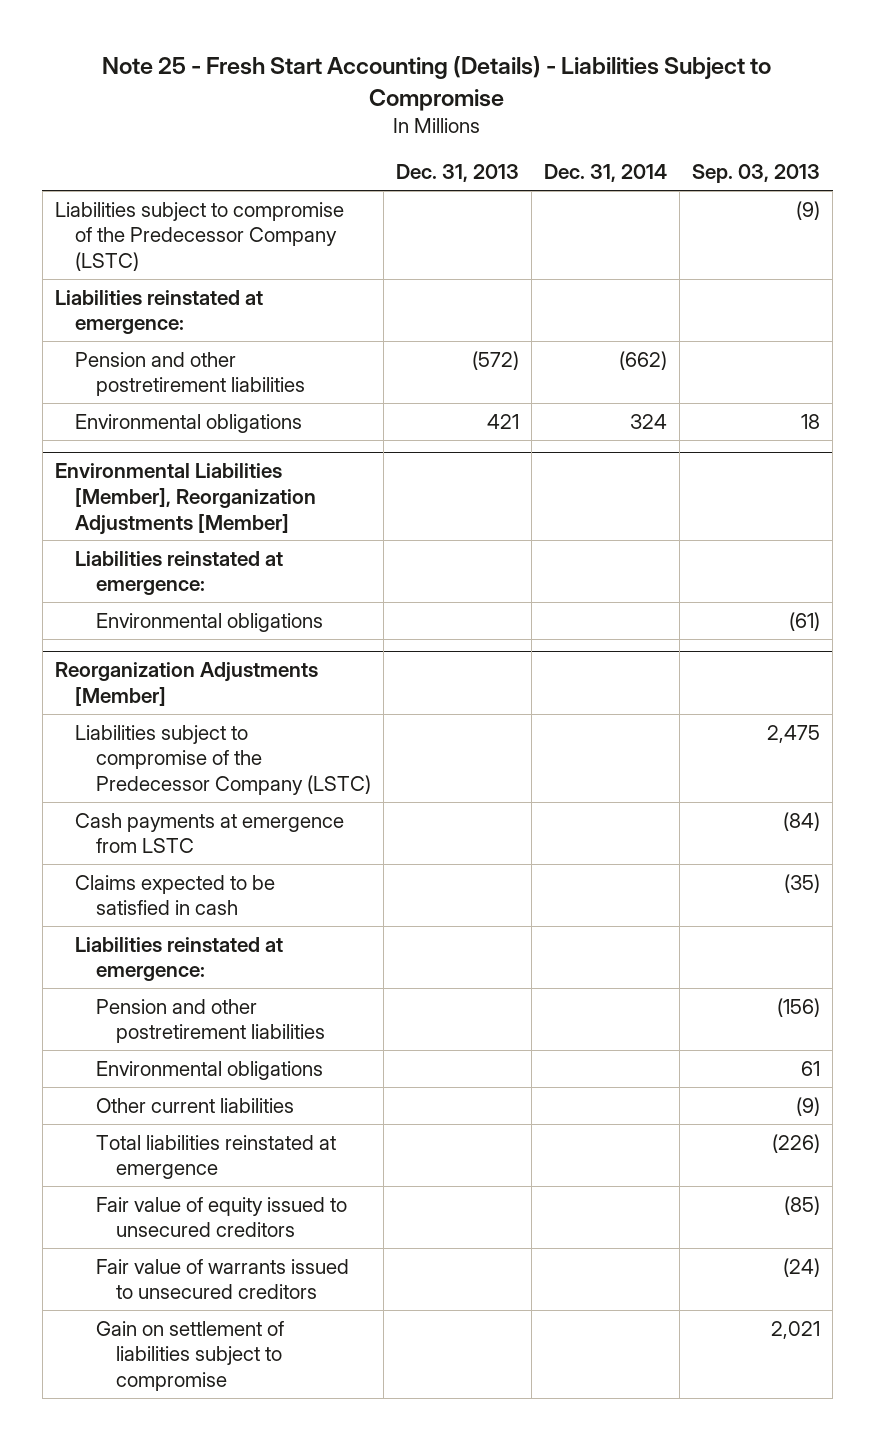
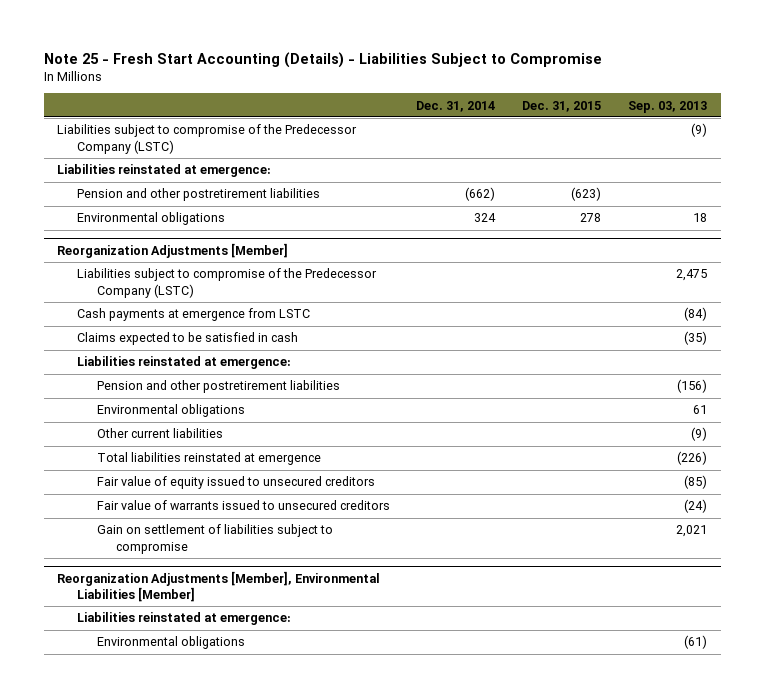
- | Dec. 31, 2013 | Dec. 31, 2014 | Sep. 03, 2013
+ | Dec. 31, 2014 | Dec. 31, 2015 | Sep. 03, 2013
- Environmental Liabilities [Member], Reorganization Adjustments [Member]
- Liabilities reinstated at emergence:
- Environmental obligations | | | (61)
+ Reorganization Adjustments [Member], Environmental Liabilities [Member]
+ Liabilities reinstated at emergence:
+ Environmental obligations | | | (61)

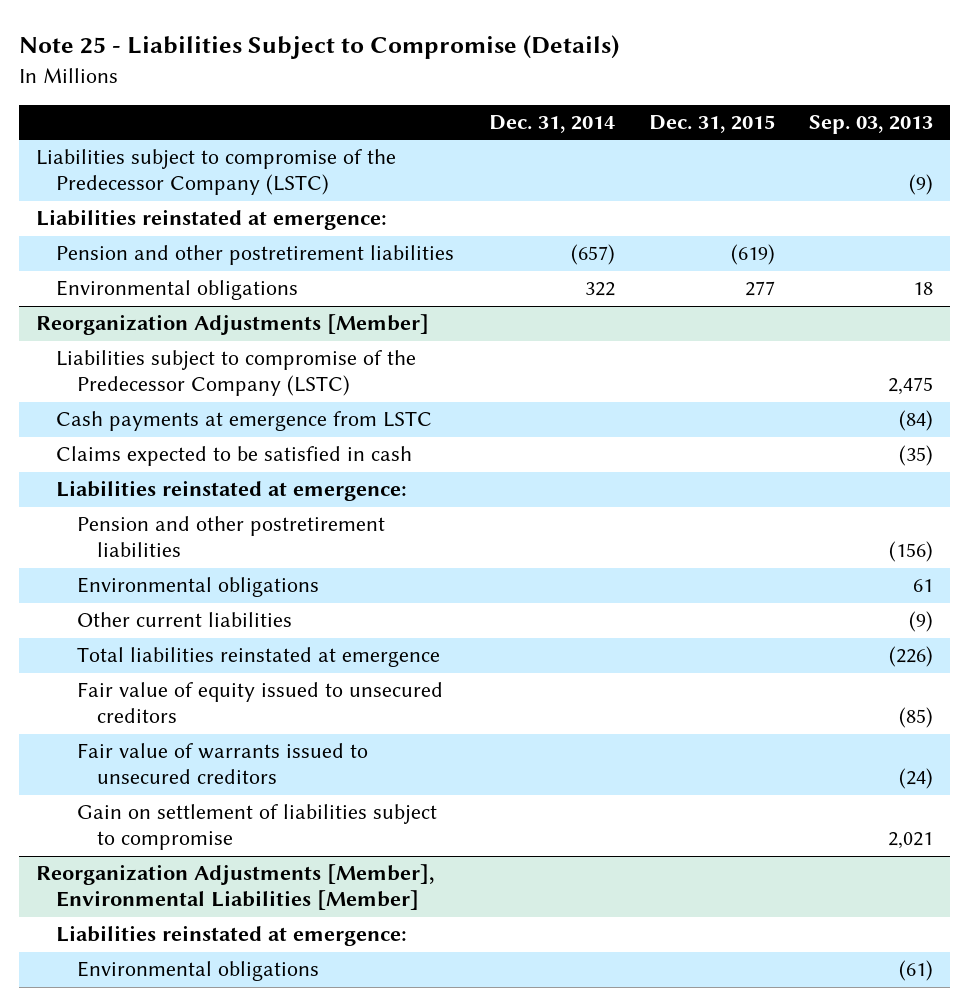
- Note 25 - Fresh Start Accounting (Details) - Liabilities Subject to Compromise
+ Note 25 - Liabilities Subject to Compromise (Details)
- Pension and other postretirement liabilities | (662) | (623) |
- Environmental obligations | 324 | 278 | 18
+ Pension and other postretirement liabilities | (657) | (619) |
+ Environmental obligations | 322 | 277 | 18

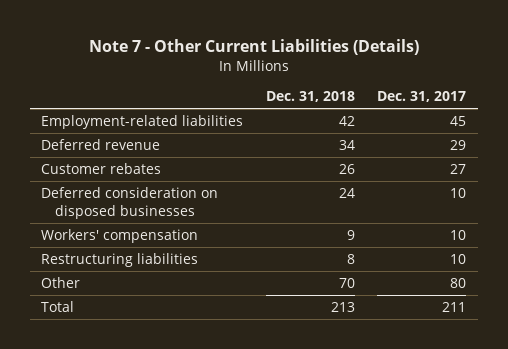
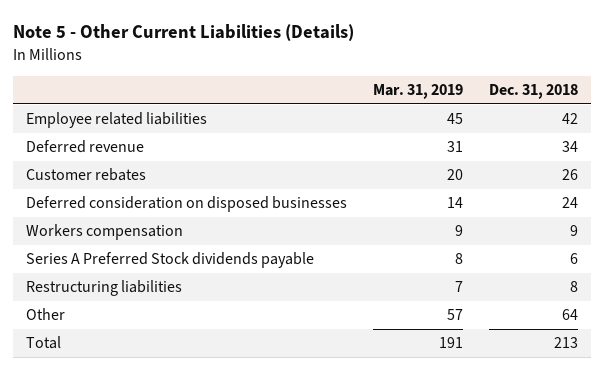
- Note 7 - Other Current Liabilities (Details)
+ Note 5 - Other Current Liabilities (Details)
- | Dec. 31, 2018 | Dec. 31, 2017
+ | Mar. 31, 2019 | Dec. 31, 2018
- Employment-related liabilities | 42 | 45
+ Employee related liabilities | 45 | 42
- Workers' compensation | 9 | 10
+ Workers compensation | 9 | 9
+ Series A Preferred Stock dividends payable | 8 | 6
- Other | 70 | 80
+ Other | 57 | 64

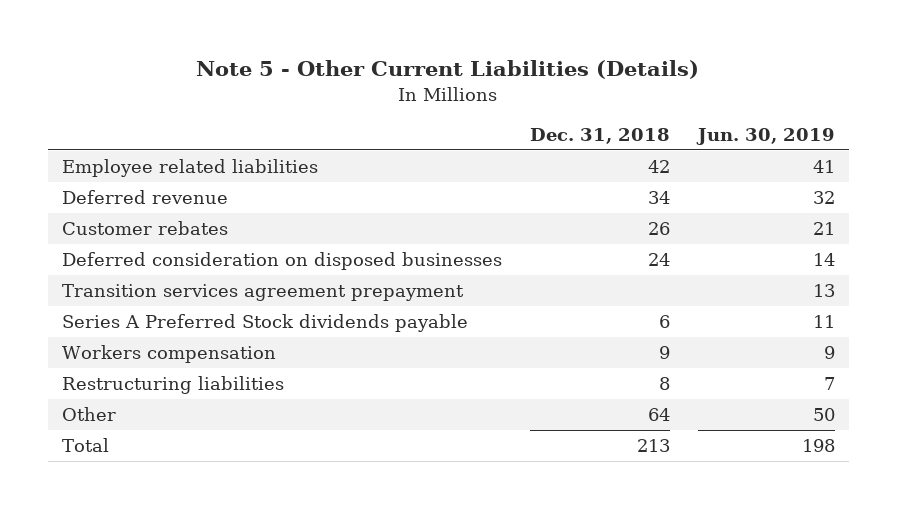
- | Mar. 31, 2019 | Dec. 31, 2018
+ | Dec. 31, 2018 | Jun. 30, 2019
+ Transition services agreement prepayment | | 13
moved down: Workers compensation | 9 | 9

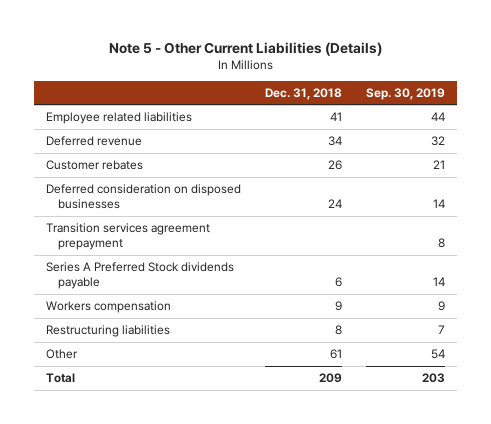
- | Dec. 31, 2018 | Jun. 30, 2019
+ | Dec. 31, 2018 | Sep. 30, 2019
- Employee related liabilities | 42 | 41
+ Employee related liabilities | 41 | 44
- Other | 64 | 50
- Total | 213 | 198
+ Other | 61 | 54
+ Total | 209 | 203

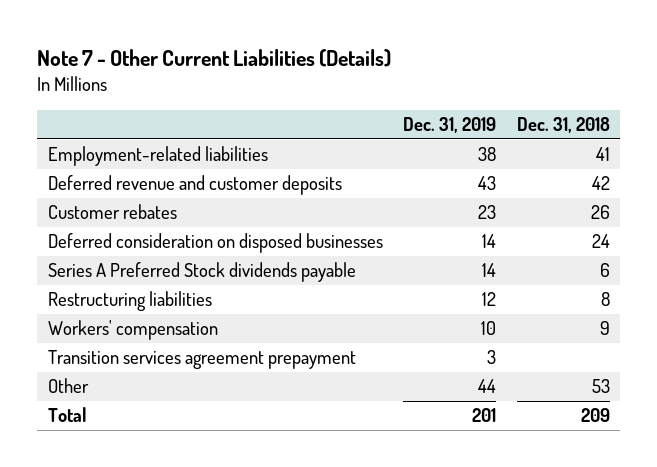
- Note 5 - Other Current Liabilities (Details)
+ Note 7 - Other Current Liabilities (Details)
- | Dec. 31, 2018 | Sep. 30, 2019
+ | Dec. 31, 2019 | Dec. 31, 2018
- Employee related liabilities | 41 | 44
- Deferred revenue | 34 | 32
+ Employment-related liabilities | 38 | 41
+ Deferred revenue and customer deposits | 43 | 42
- Workers compensation | 9 | 9
- Other | 61 | 54
+ Workers' compensation | 10 | 9
moved down: Transition services agreement prepayment | 3 |
+ Other | 44 | 53

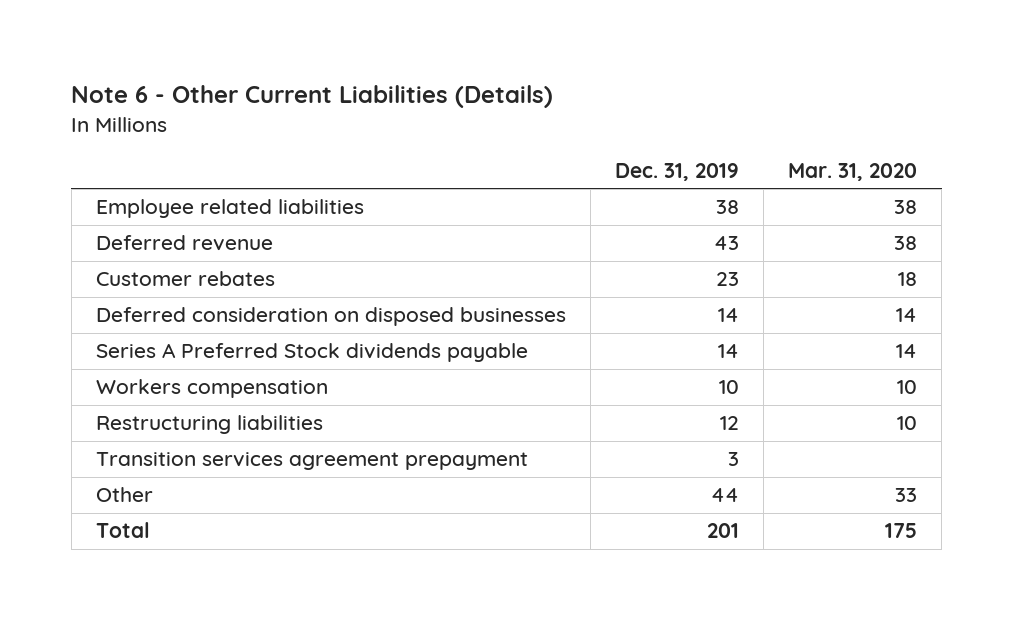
- Note 7 - Other Current Liabilities (Details)
+ Note 6 - Other Current Liabilities (Details)
- | Dec. 31, 2019 | Dec. 31, 2018
+ | Dec. 31, 2019 | Mar. 31, 2020
- Employment-related liabilities | 38 | 41
- Deferred revenue and customer deposits | 43 | 42
+ Employee related liabilities | 38 | 38
+ Deferred revenue | 43 | 38
+ Workers compensation | 10 | 10
- Workers' compensation | 10 | 9

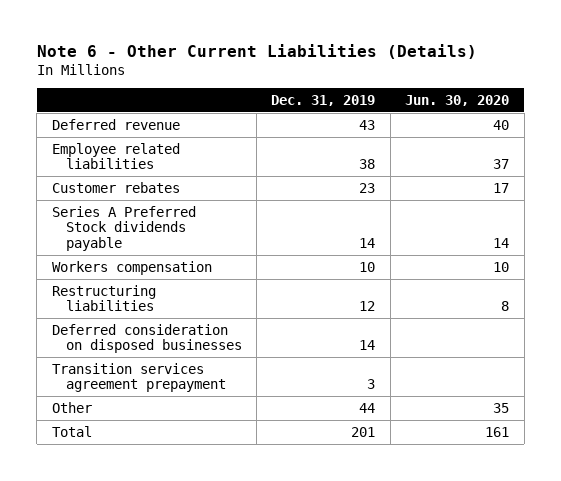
- | Dec. 31, 2019 | Mar. 31, 2020
+ | Dec. 31, 2019 | Jun. 30, 2020
moved down: Employee related liabilities | 38 | 37
moved down: Deferred consideration on disposed businesses | 14 |

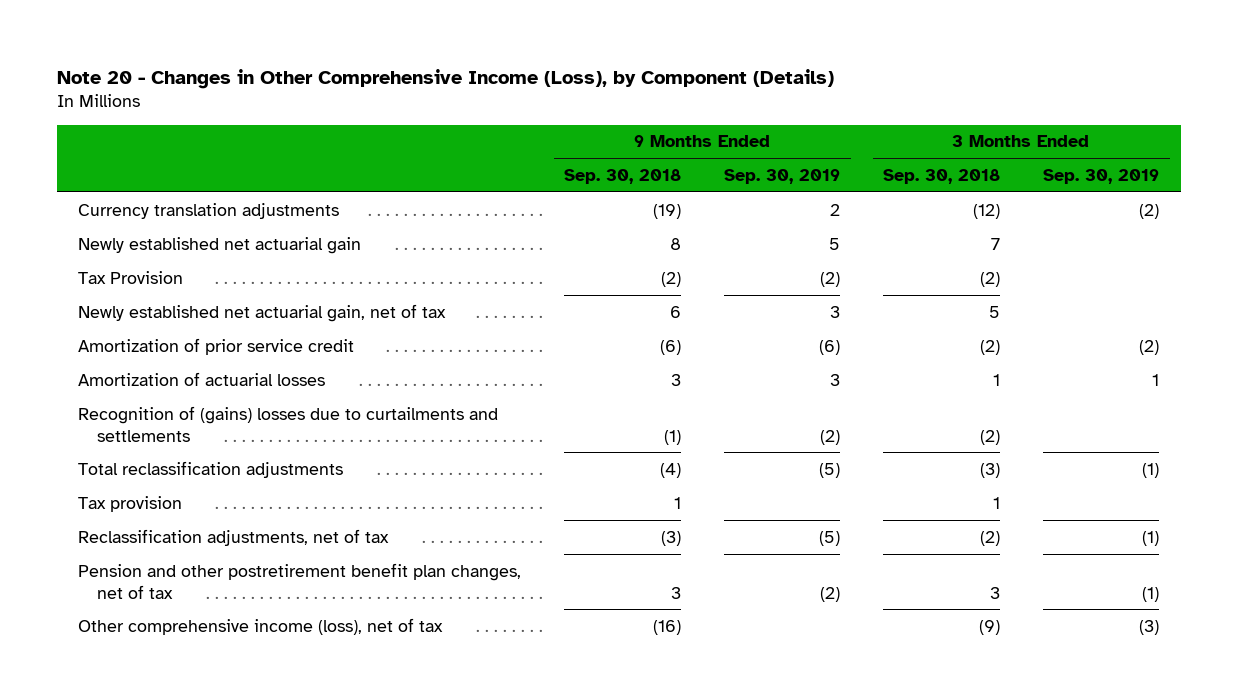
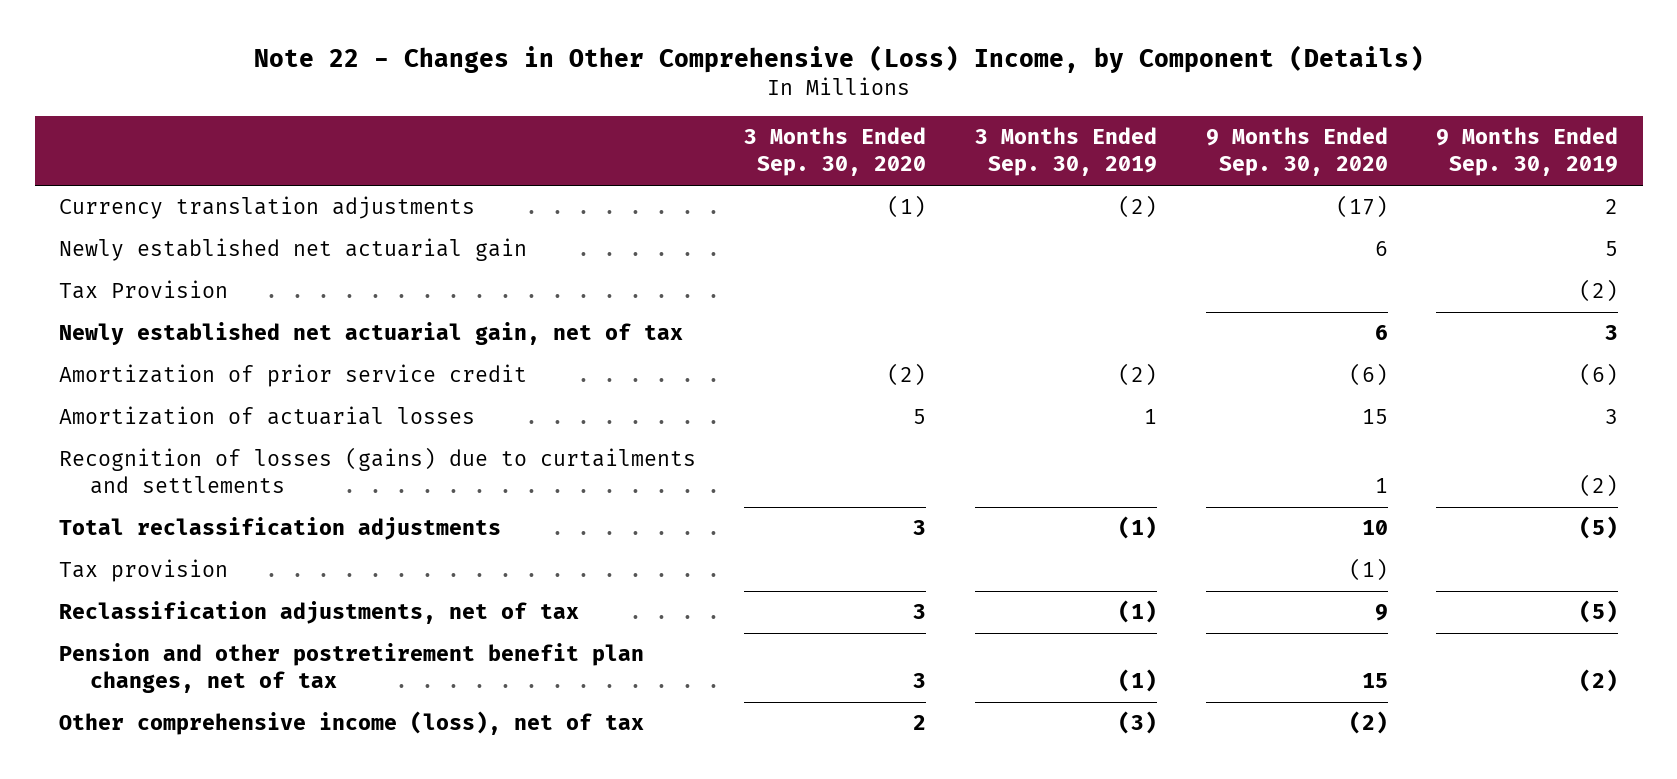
- Note 20 - Changes in Other Comprehensive Income (Loss), by Component (Details)
+ Note 22 - Changes in Other Comprehensive (Loss) Income, by Component (Details)
- | 9 Months Ended Sep. 30, 2018 | 9 Months Ended Sep. 30, 2019 | 3 Months Ended Sep. 30, 2018 | 3 Months Ended Sep. 30, 2019
+ | 3 Months Ended Sep. 30, 2020 | 3 Months Ended Sep. 30, 2019 | 9 Months Ended Sep. 30, 2020 | 9 Months Ended Sep. 30, 2019
- Recognition of (gains) losses due to curtailments and settlements | (1) | (2) | (2) |
+ Recognition of losses (gains) due to curtailments and settlements | | | 1 | (2)

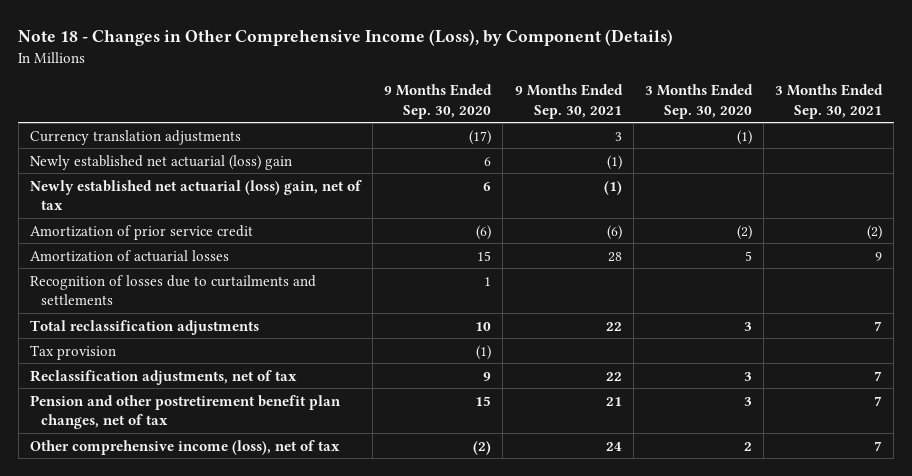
- Note 22 - Changes in Other Comprehensive (Loss) Income, by Component (Details)
+ Note 18 - Changes in Other Comprehensive Income (Loss), by Component (Details)
- | 3 Months Ended Sep. 30, 2020 | 3 Months Ended Sep. 30, 2019 | 9 Months Ended Sep. 30, 2020 | 9 Months Ended Sep. 30, 2019
+ | 9 Months Ended Sep. 30, 2020 | 9 Months Ended Sep. 30, 2021 | 3 Months Ended Sep. 30, 2020 | 3 Months Ended Sep. 30, 2021
- Newly established net actuarial gain | | | 6 | 5
- Tax Provision | | | | (2)
- Newly established net actuarial gain, net of tax | | | 6 | 3
+ Newly established net actuarial (loss) gain | 6 | (1) | |
+ Newly established net actuarial (loss) gain, net of tax | 6 | (1) | |
- Recognition of losses (gains) due to curtailments and settlements | | | 1 | (2)
+ Recognition of losses due to curtailments and settlements | 1 | | |

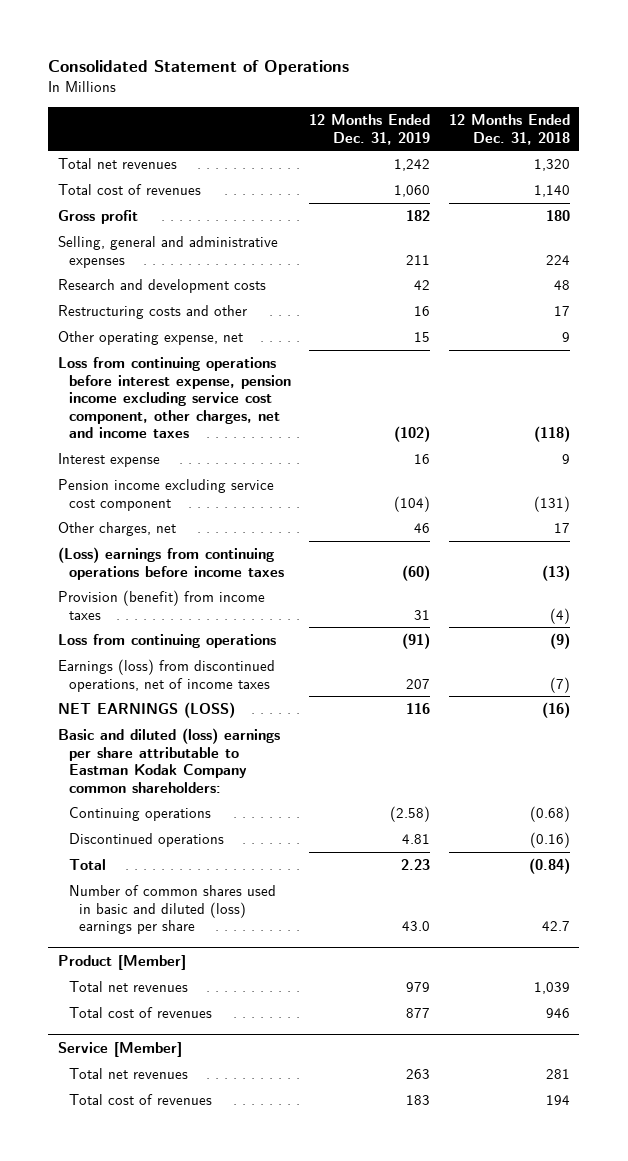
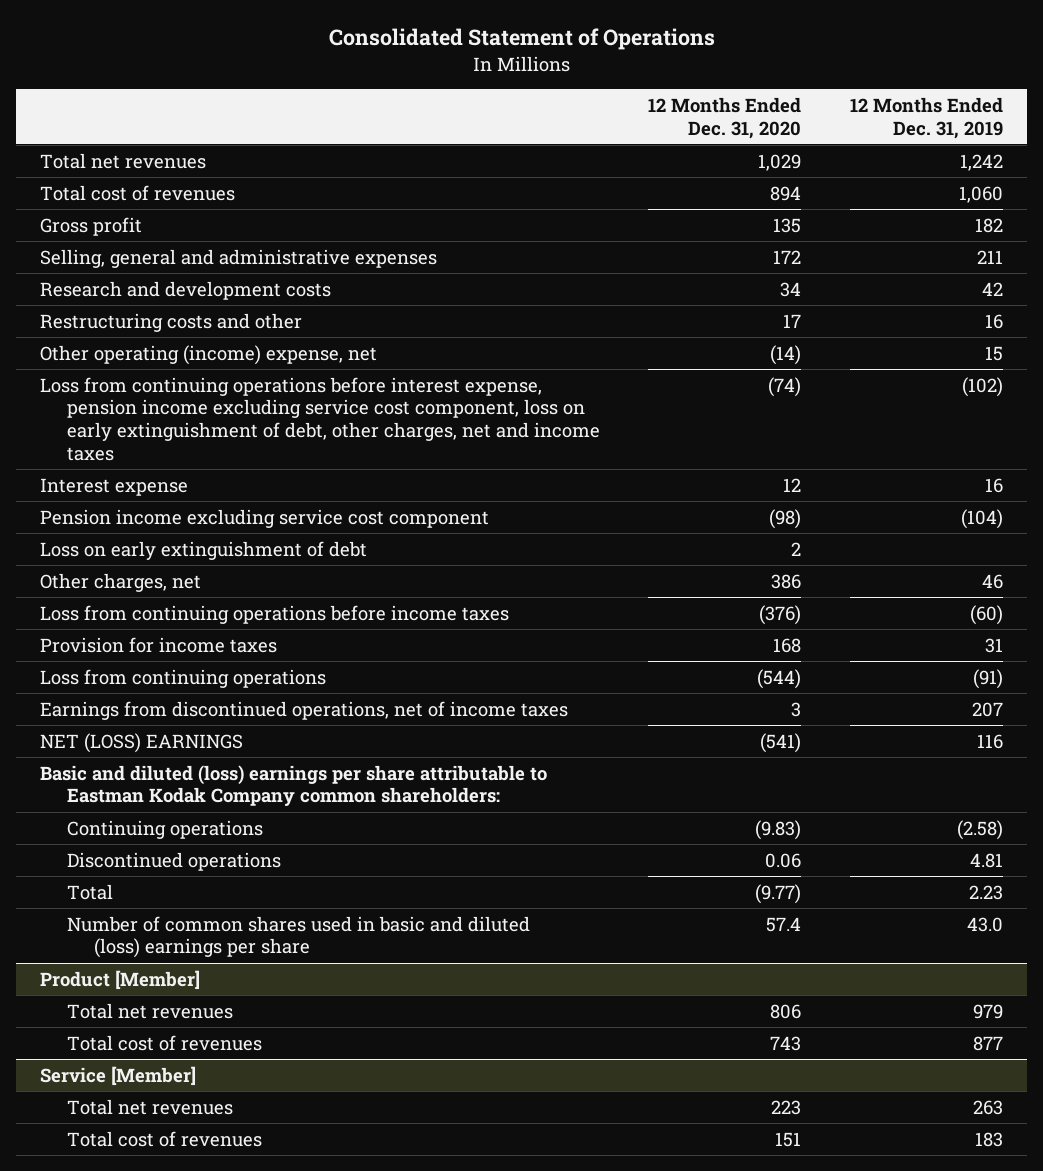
- | 12 Months Ended Dec. 31, 2019 | 12 Months Ended Dec. 31, 2018
+ | 12 Months Ended Dec. 31, 2020 | 12 Months Ended Dec. 31, 2019
- Other operating expense, net | 15 | 9
- Loss from continuing operations before interest expense, pension income excluding service cost component, other charges, net and income taxes | (102) | (118)
+ Other operating (income) expense, net | (14) | 15
+ Loss from continuing operations before interest expense, pension income excluding service cost component, loss on early extinguishment of debt, other charges, net and income taxes | (74) | (102)
+ Loss on early extinguishment of debt | 2 |
- (Loss) earnings from continuing operations before income taxes | (60) | (13)
- Provision (benefit) from income taxes | 31 | (4)
+ Loss from continuing operations before income taxes | (376) | (60)
+ Provision for income taxes | 168 | 31
- Earnings (loss) from discontinued operations, net of income taxes | 207 | (7)
- NET EARNINGS (LOSS) | 116 | (16)
+ Earnings from discontinued operations, net of income taxes | 3 | 207
+ NET (LOSS) EARNINGS | (541) | 116

